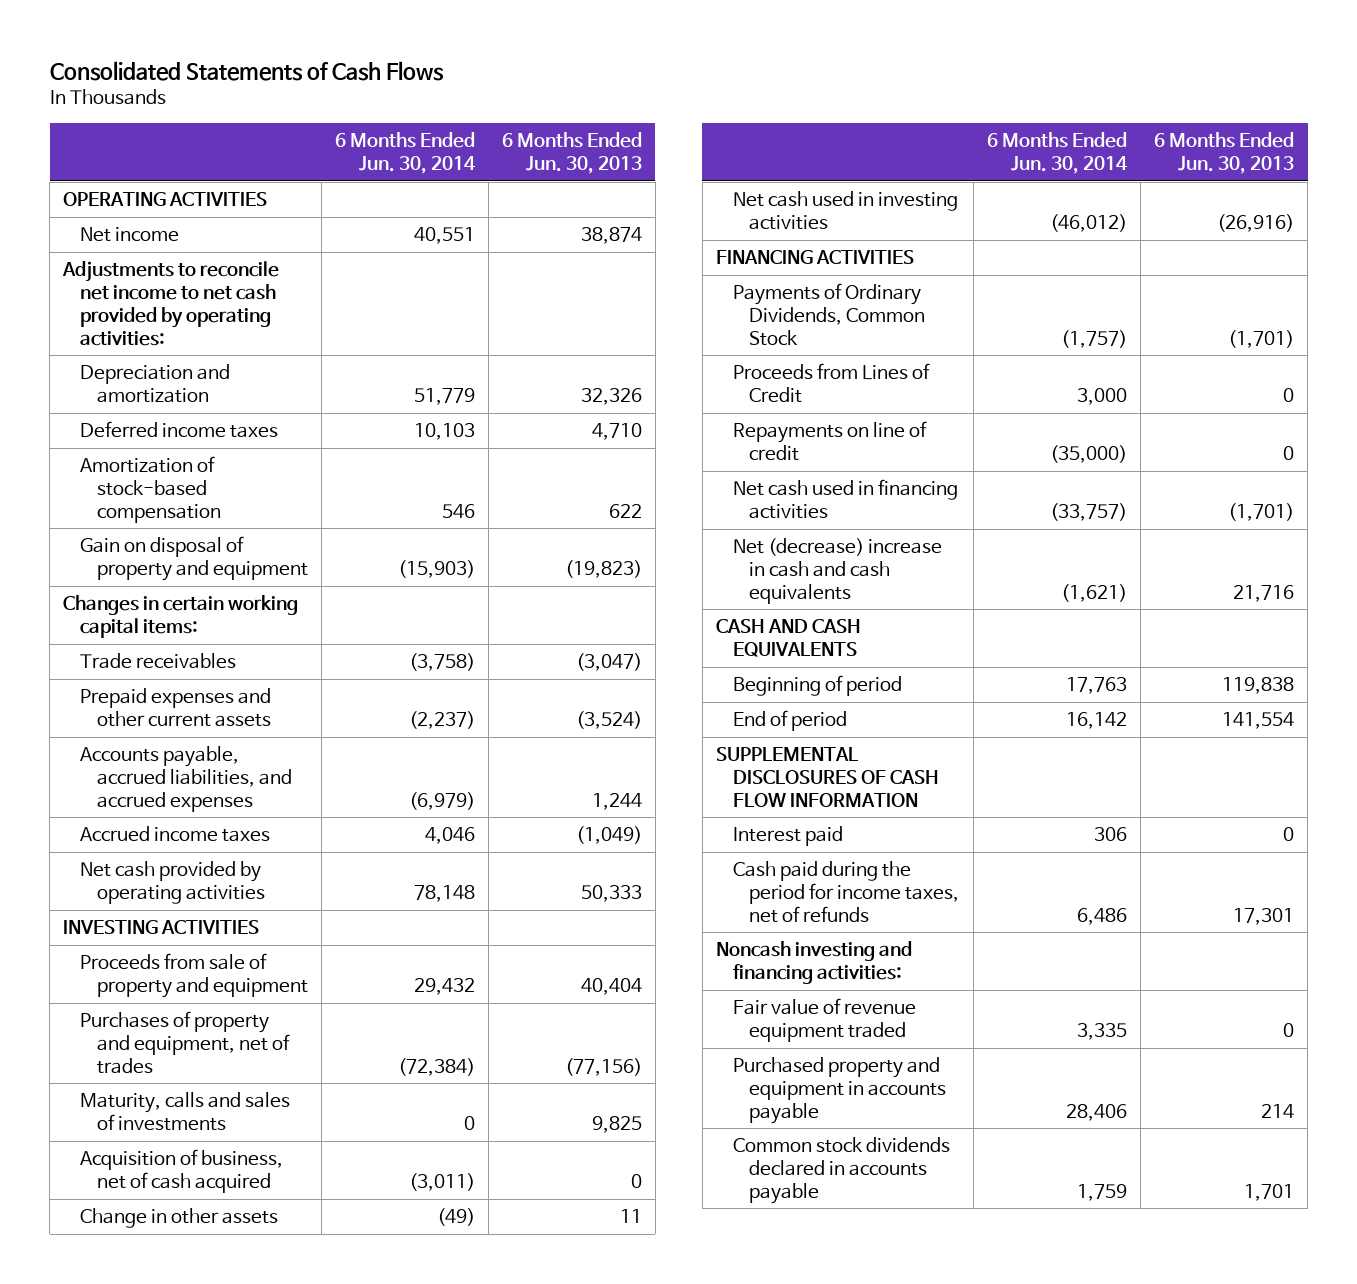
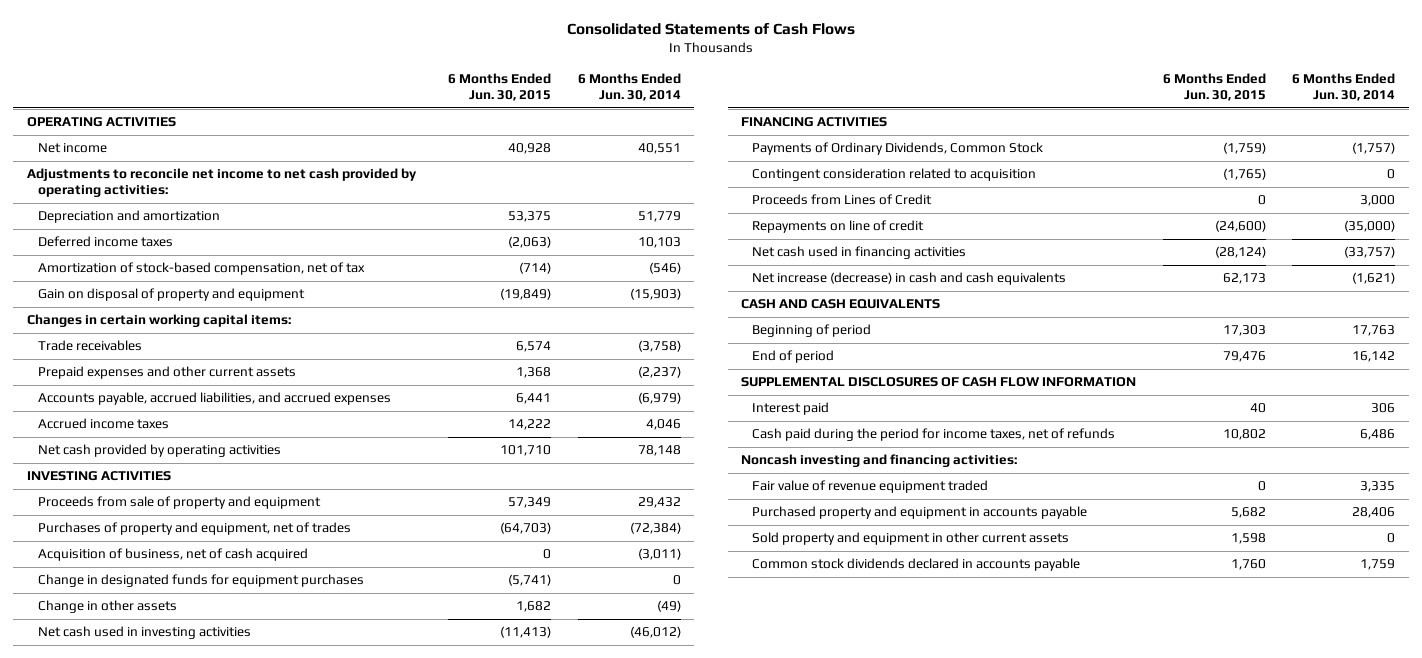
- | 6 Months Ended Jun. 30, 2014 | 6 Months Ended Jun. 30, 2013
+ | 6 Months Ended Jun. 30, 2015 | 6 Months Ended Jun. 30, 2014
- Amortization of stock-based compensation | 546 | 622
+ Amortization of stock-based compensation, net of tax | (714) | (546)
- Maturity, calls and sales of investments | 0 | 9,825
+ Change in designated funds for equipment purchases | (5,741) | 0
+ Contingent consideration related to acquisition | (1,765) | 0
- Net (decrease) increase in cash and cash equivalents | (1,621) | 21,716
+ Net increase (decrease) in cash and cash equivalents | 62,173 | (1,621)
+ Sold property and equipment in other current assets | 1,598 | 0

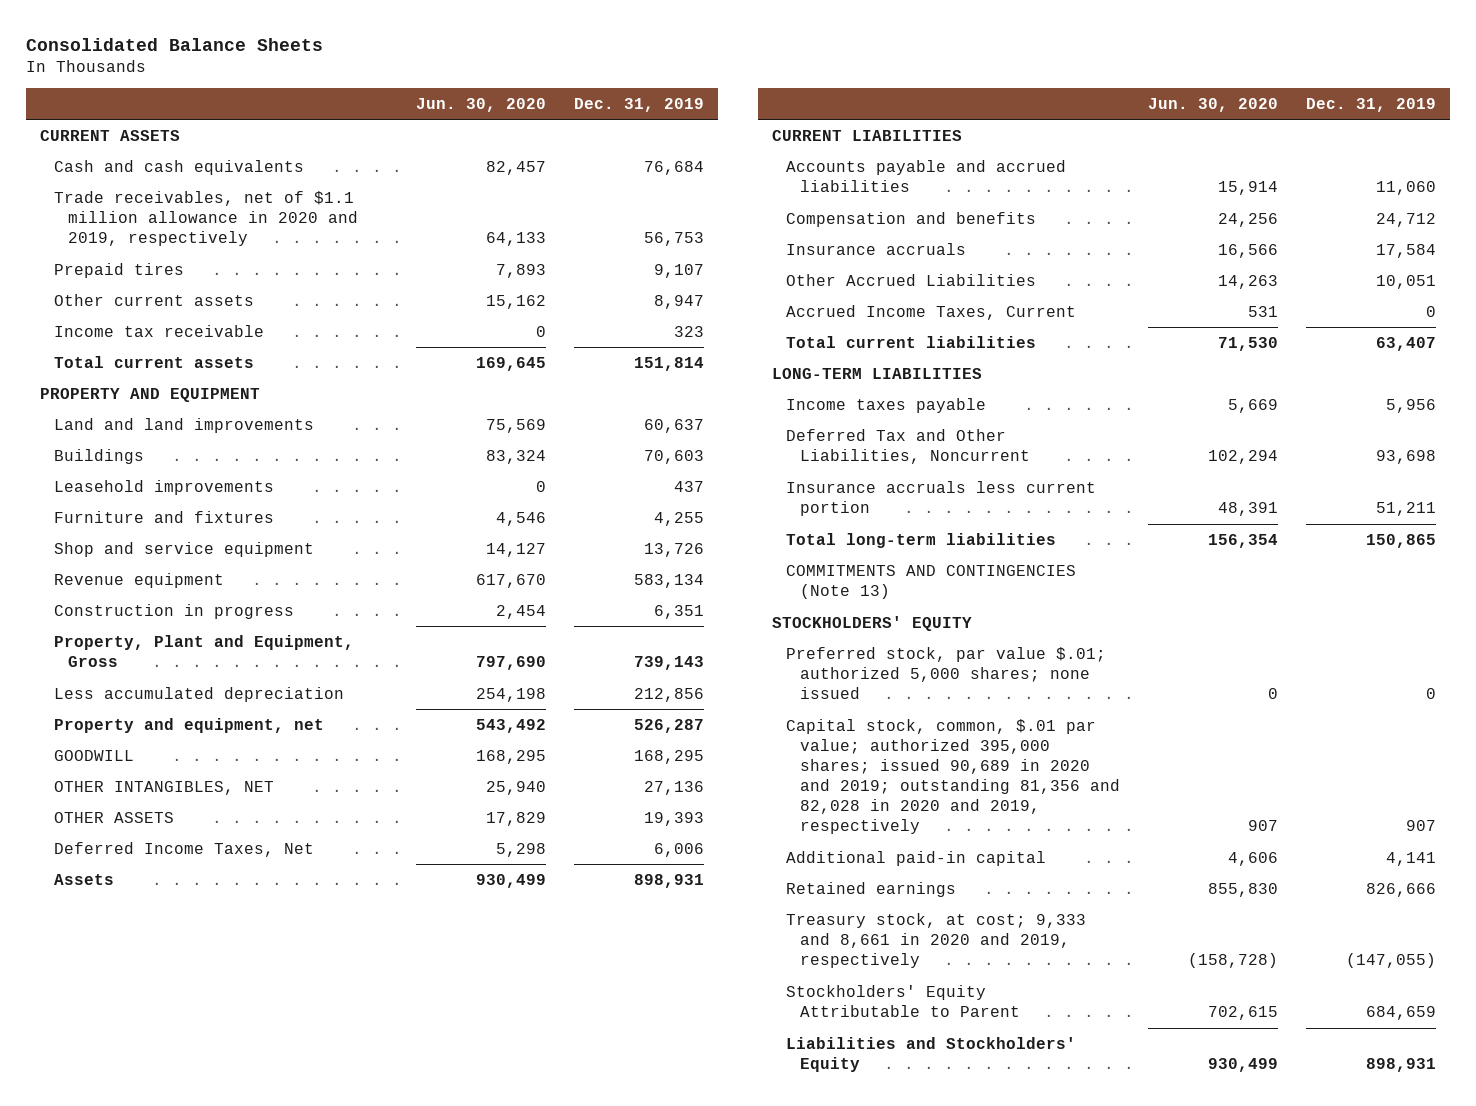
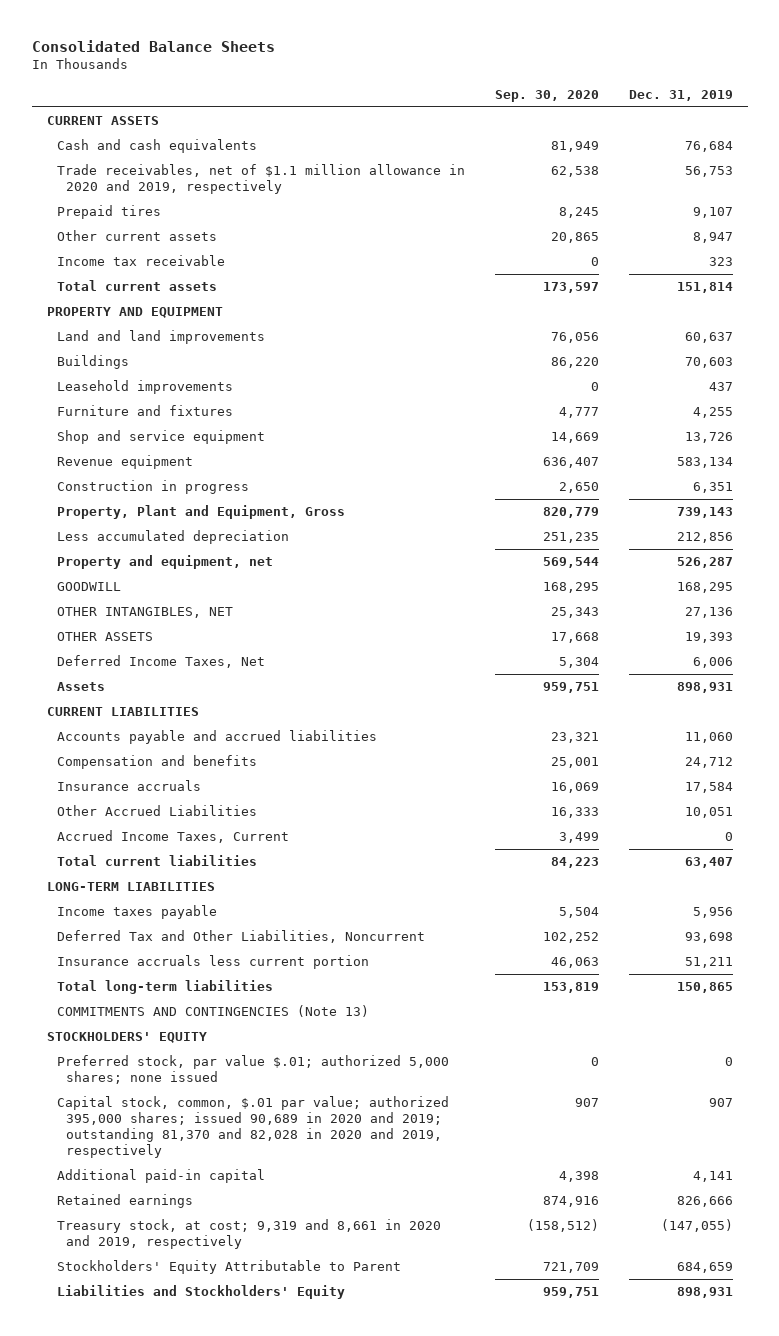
- | Jun. 30, 2020 | Dec. 31, 2019
+ | Sep. 30, 2020 | Dec. 31, 2019
- Capital stock, common, $.01 par value; authorized 395,000 shares; issued 90,689 in 2020 and 2019; outstanding 81,356 and 82,028 in 2020 and 2019, respectively | 907 | 907
+ Capital stock, common, $.01 par value; authorized 395,000 shares; issued 90,689 in 2020 and 2019; outstanding 81,370 and 82,028 in 2020 and 2019, respectively | 907 | 907
- Treasury stock, at cost; 9,333 and 8,661 in 2020 and 2019, respectively | (158,728) | (147,055)
+ Treasury stock, at cost; 9,319 and 8,661 in 2020 and 2019, respectively | (158,512) | (147,055)

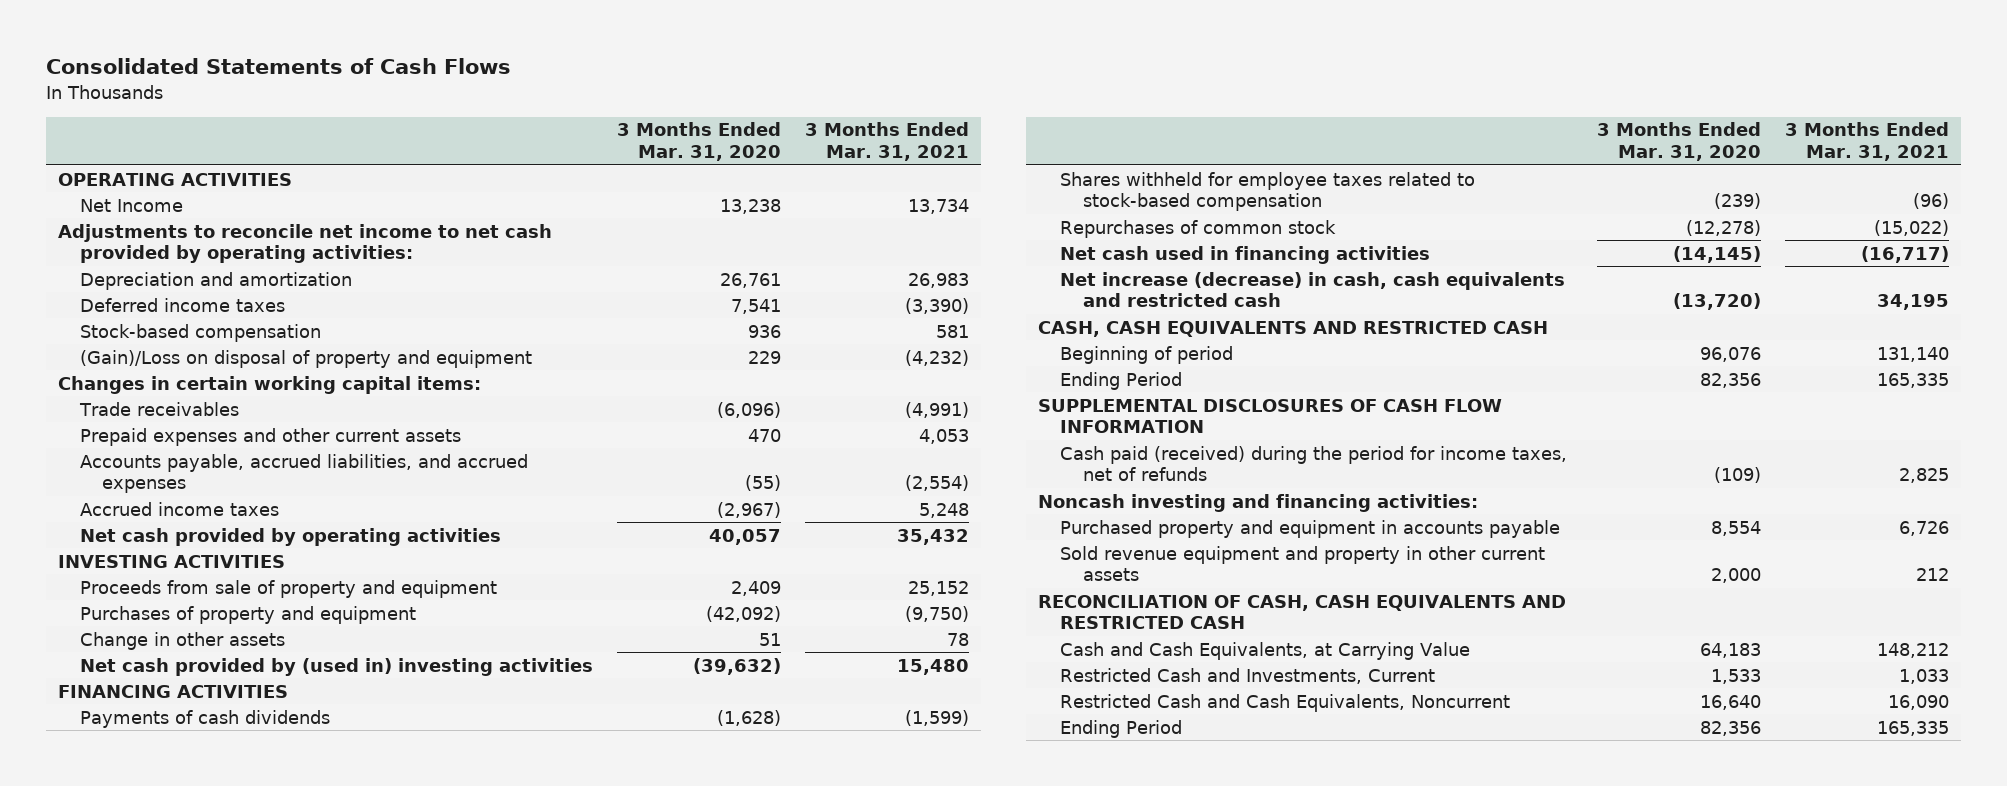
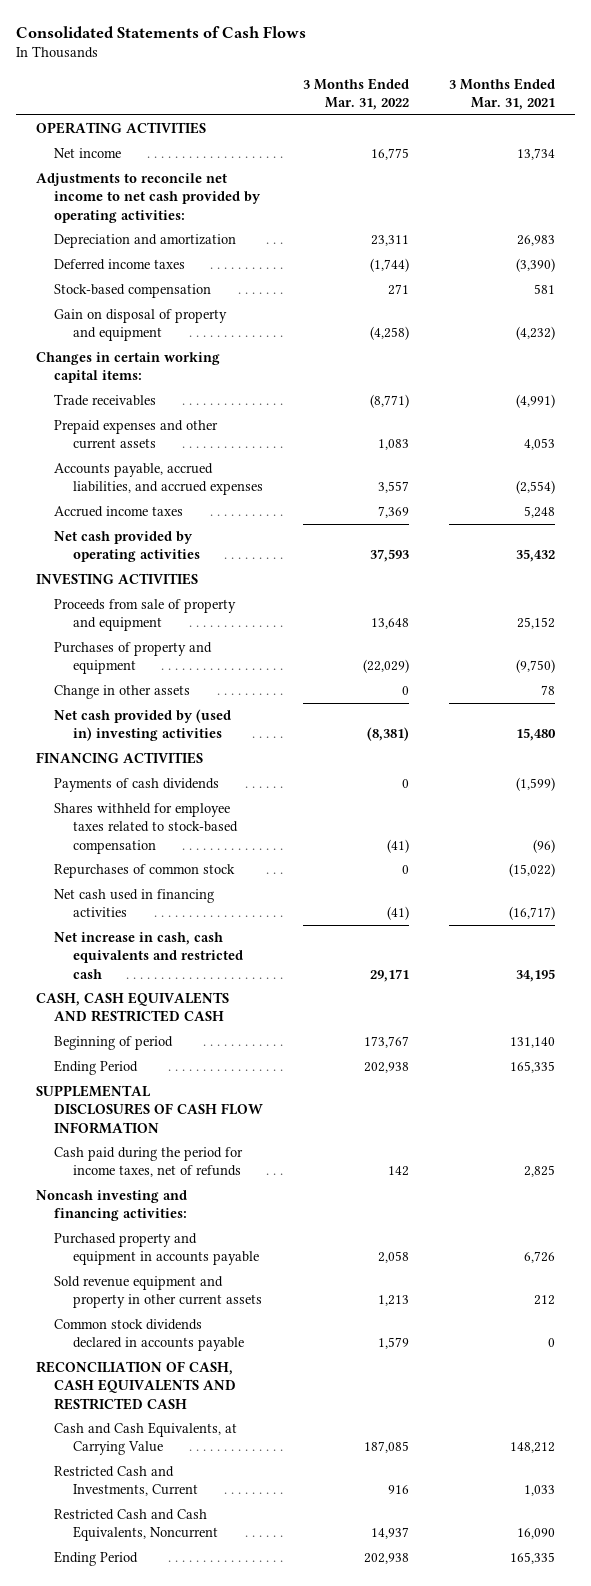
- | 3 Months Ended Mar. 31, 2020 | 3 Months Ended Mar. 31, 2021
+ | 3 Months Ended Mar. 31, 2022 | 3 Months Ended Mar. 31, 2021
- Net Income | 13,238 | 13,734
+ Net income | 16,775 | 13,734
- (Gain)/Loss on disposal of property and equipment | 229 | (4,232)
+ Gain on disposal of property and equipment | (4,258) | (4,232)
- Net increase (decrease) in cash, cash equivalents and restricted cash | (13,720) | 34,195
+ Net increase in cash, cash equivalents and restricted cash | 29,171 | 34,195
- Cash paid (received) during the period for income taxes, net of refunds | (109) | 2,825
+ Cash paid during the period for income taxes, net of refunds | 142 | 2,825
+ Common stock dividends declared in accounts payable | 1,579 | 0

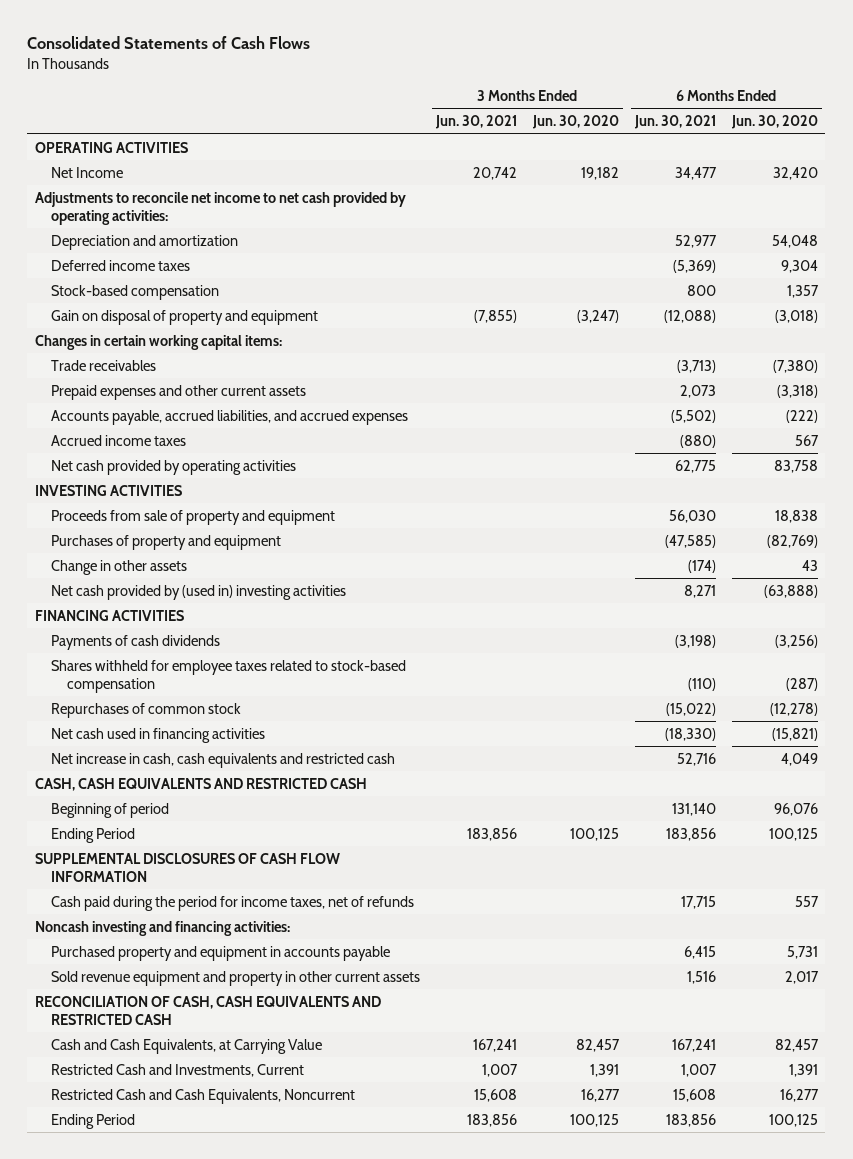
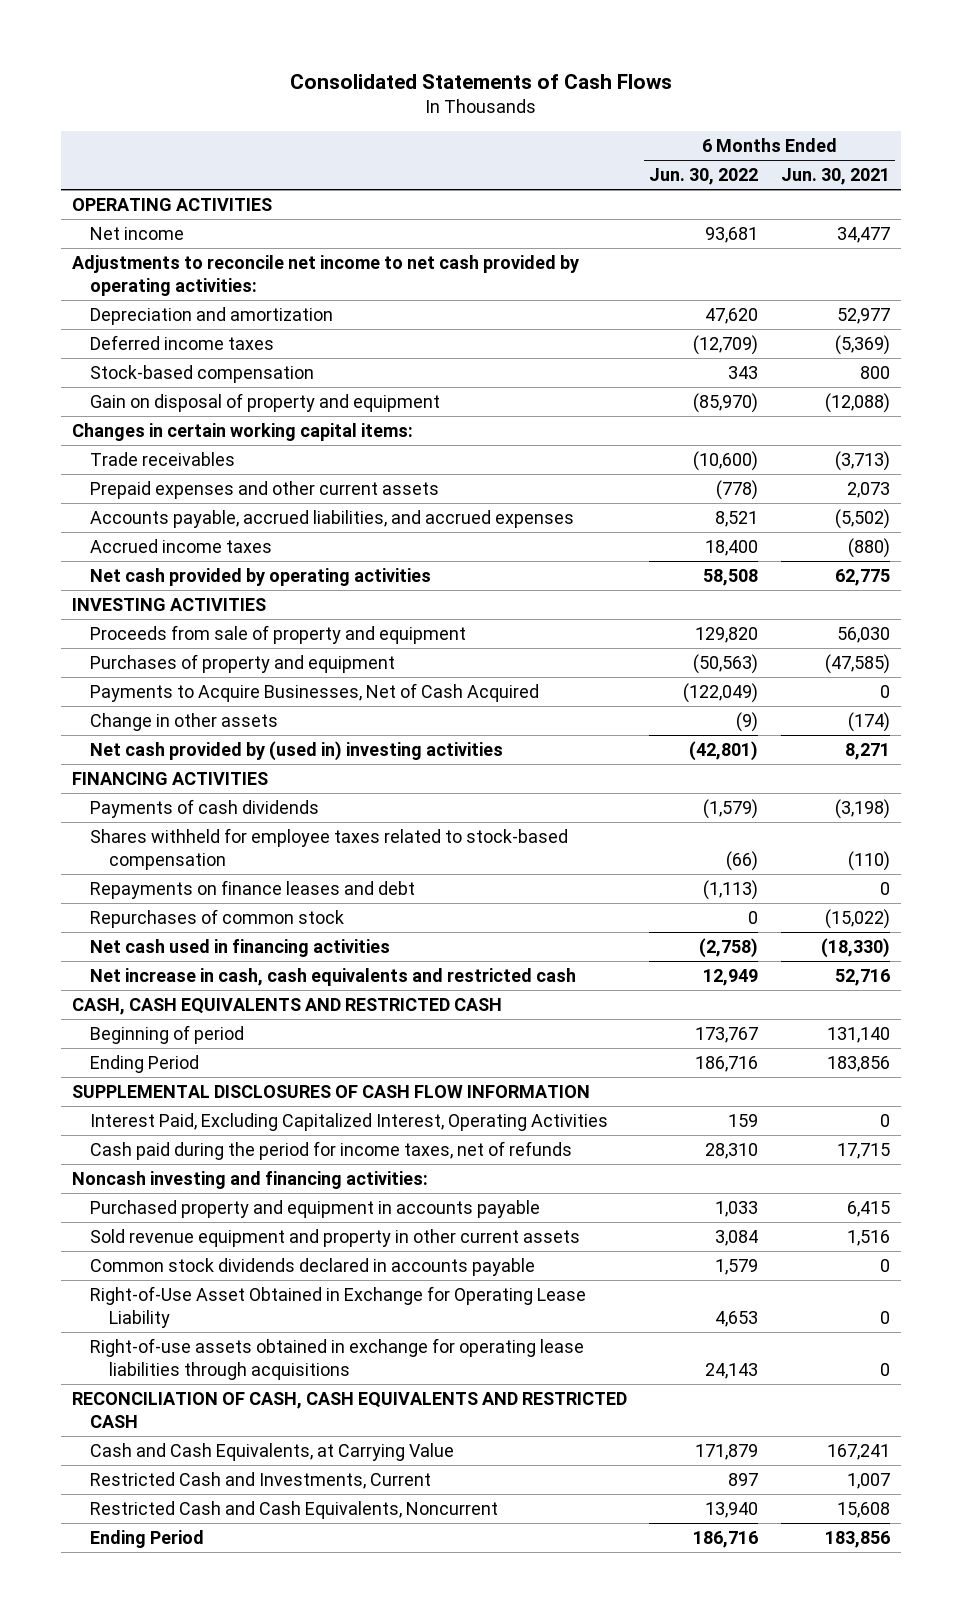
- | 3 Months Ended Jun. 30, 2021 | 3 Months Ended Jun. 30, 2020 | 6 Months Ended Jun. 30, 2021 | 6 Months Ended Jun. 30, 2020
+ | 6 Months Ended Jun. 30, 2022 | 6 Months Ended Jun. 30, 2021
- Net Income | 20,742 | 19,182 | 34,477 | 32,420
+ Net income | 93,681 | 34,477
+ Payments to Acquire Businesses, Net of Cash Acquired | (122,049) | 0
+ Repayments on finance leases and debt | (1,113) | 0
+ Interest Paid, Excluding Capitalized Interest, Operating Activities | 159 | 0
+ Common stock dividends declared in accounts payable | 1,579 | 0
+ Right-of-Use Asset Obtained in Exchange for Operating Lease Liability | 4,653 | 0
+ Right-of-use assets obtained in exchange for operating lease liabilities through acquisitions | 24,143 | 0

